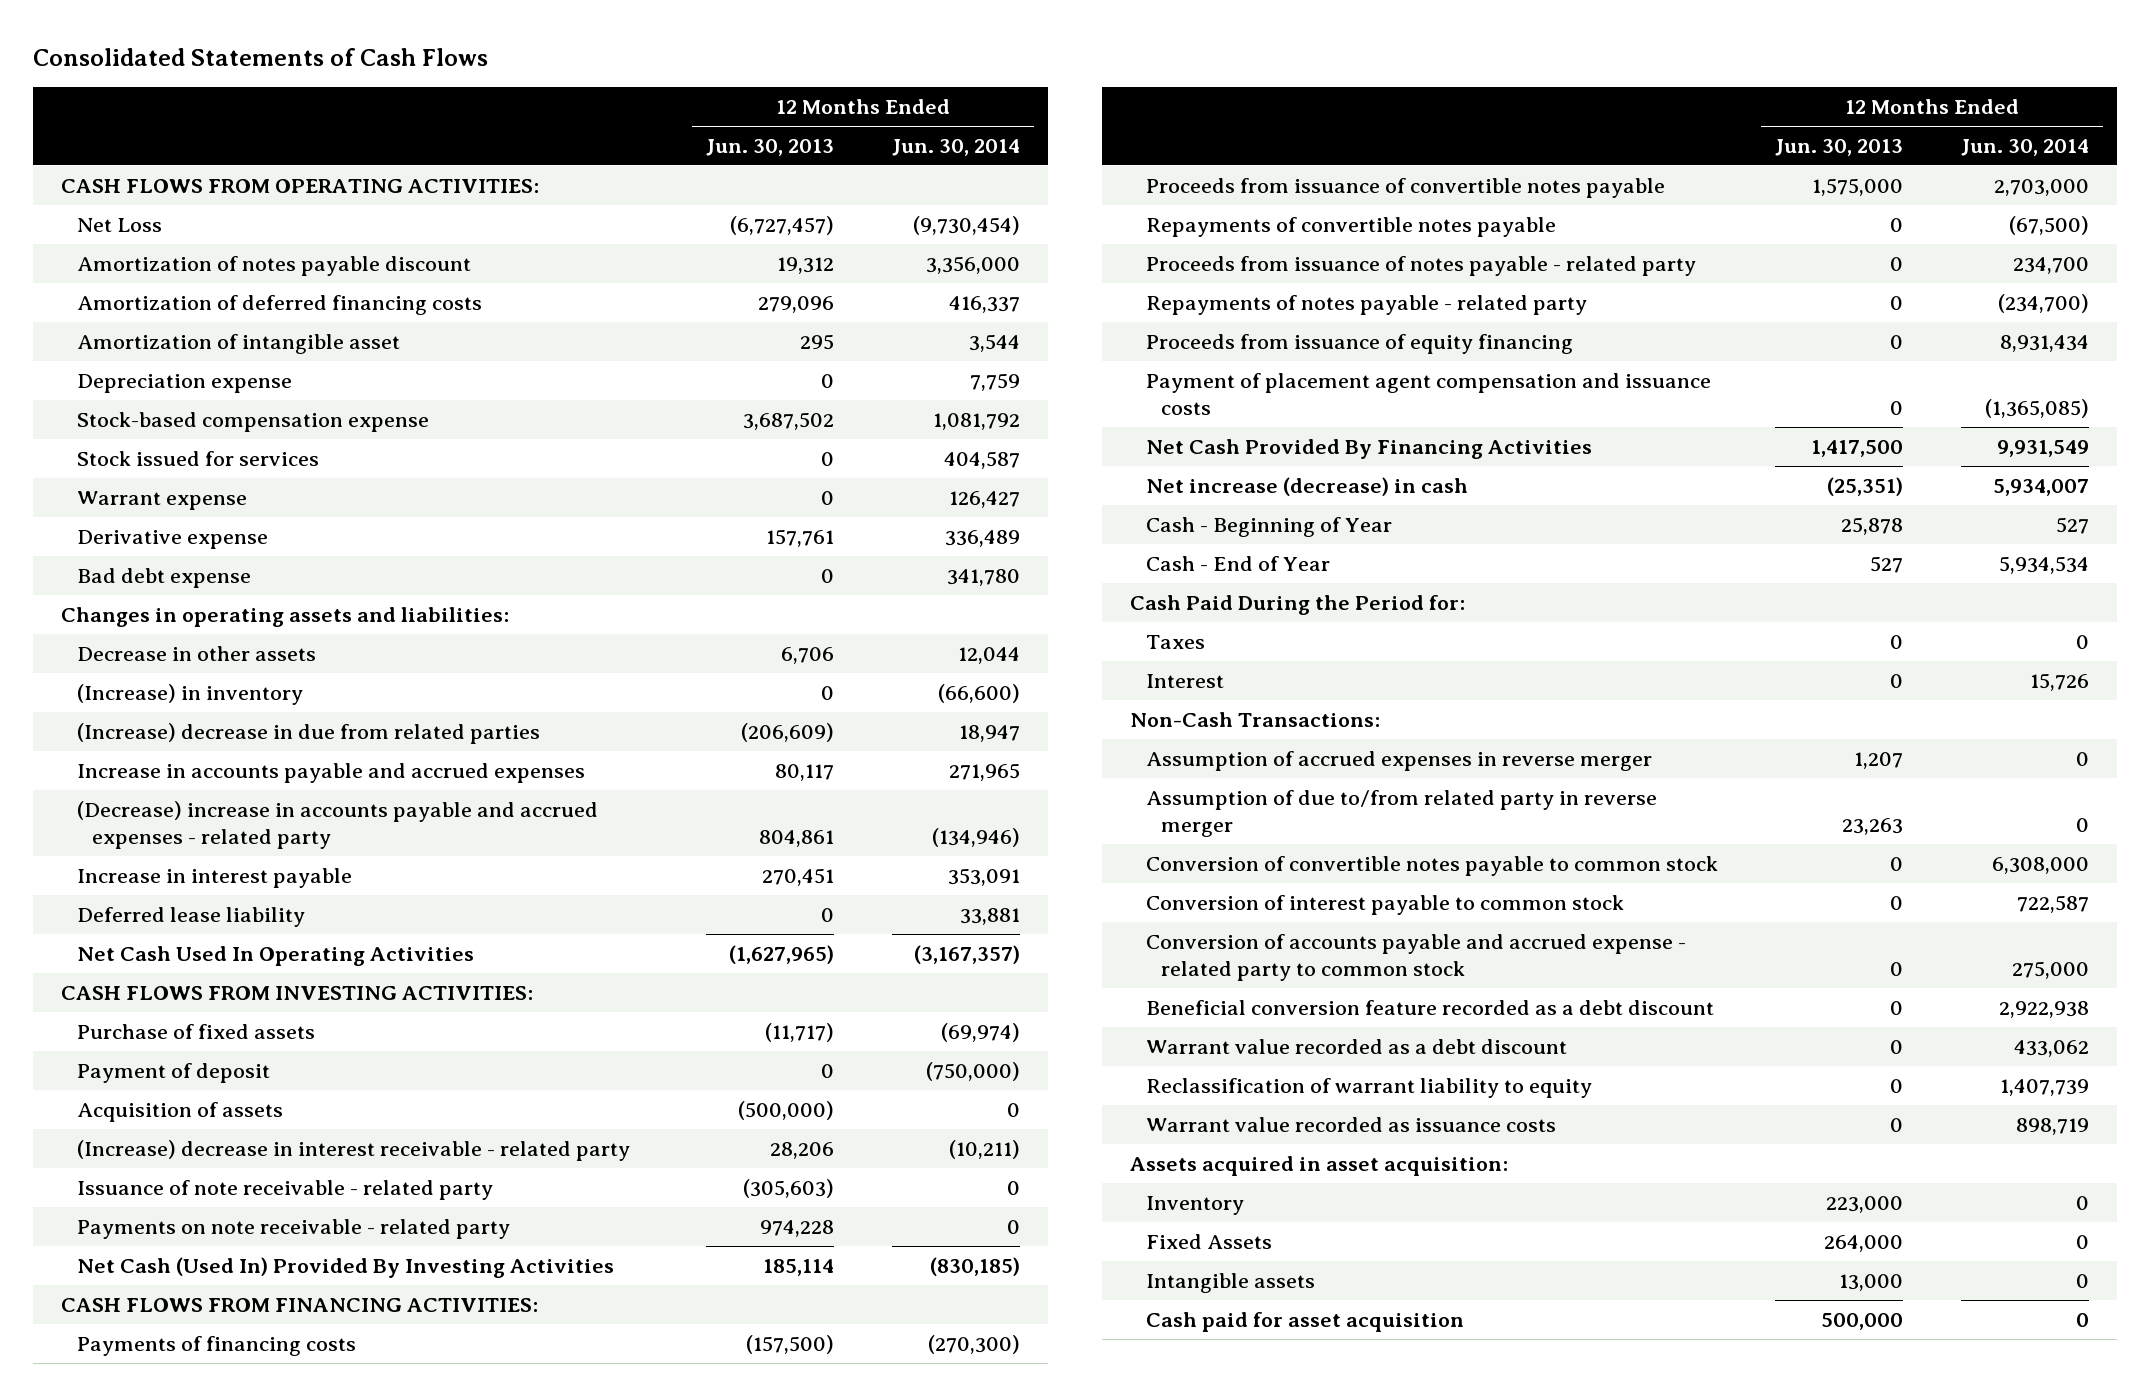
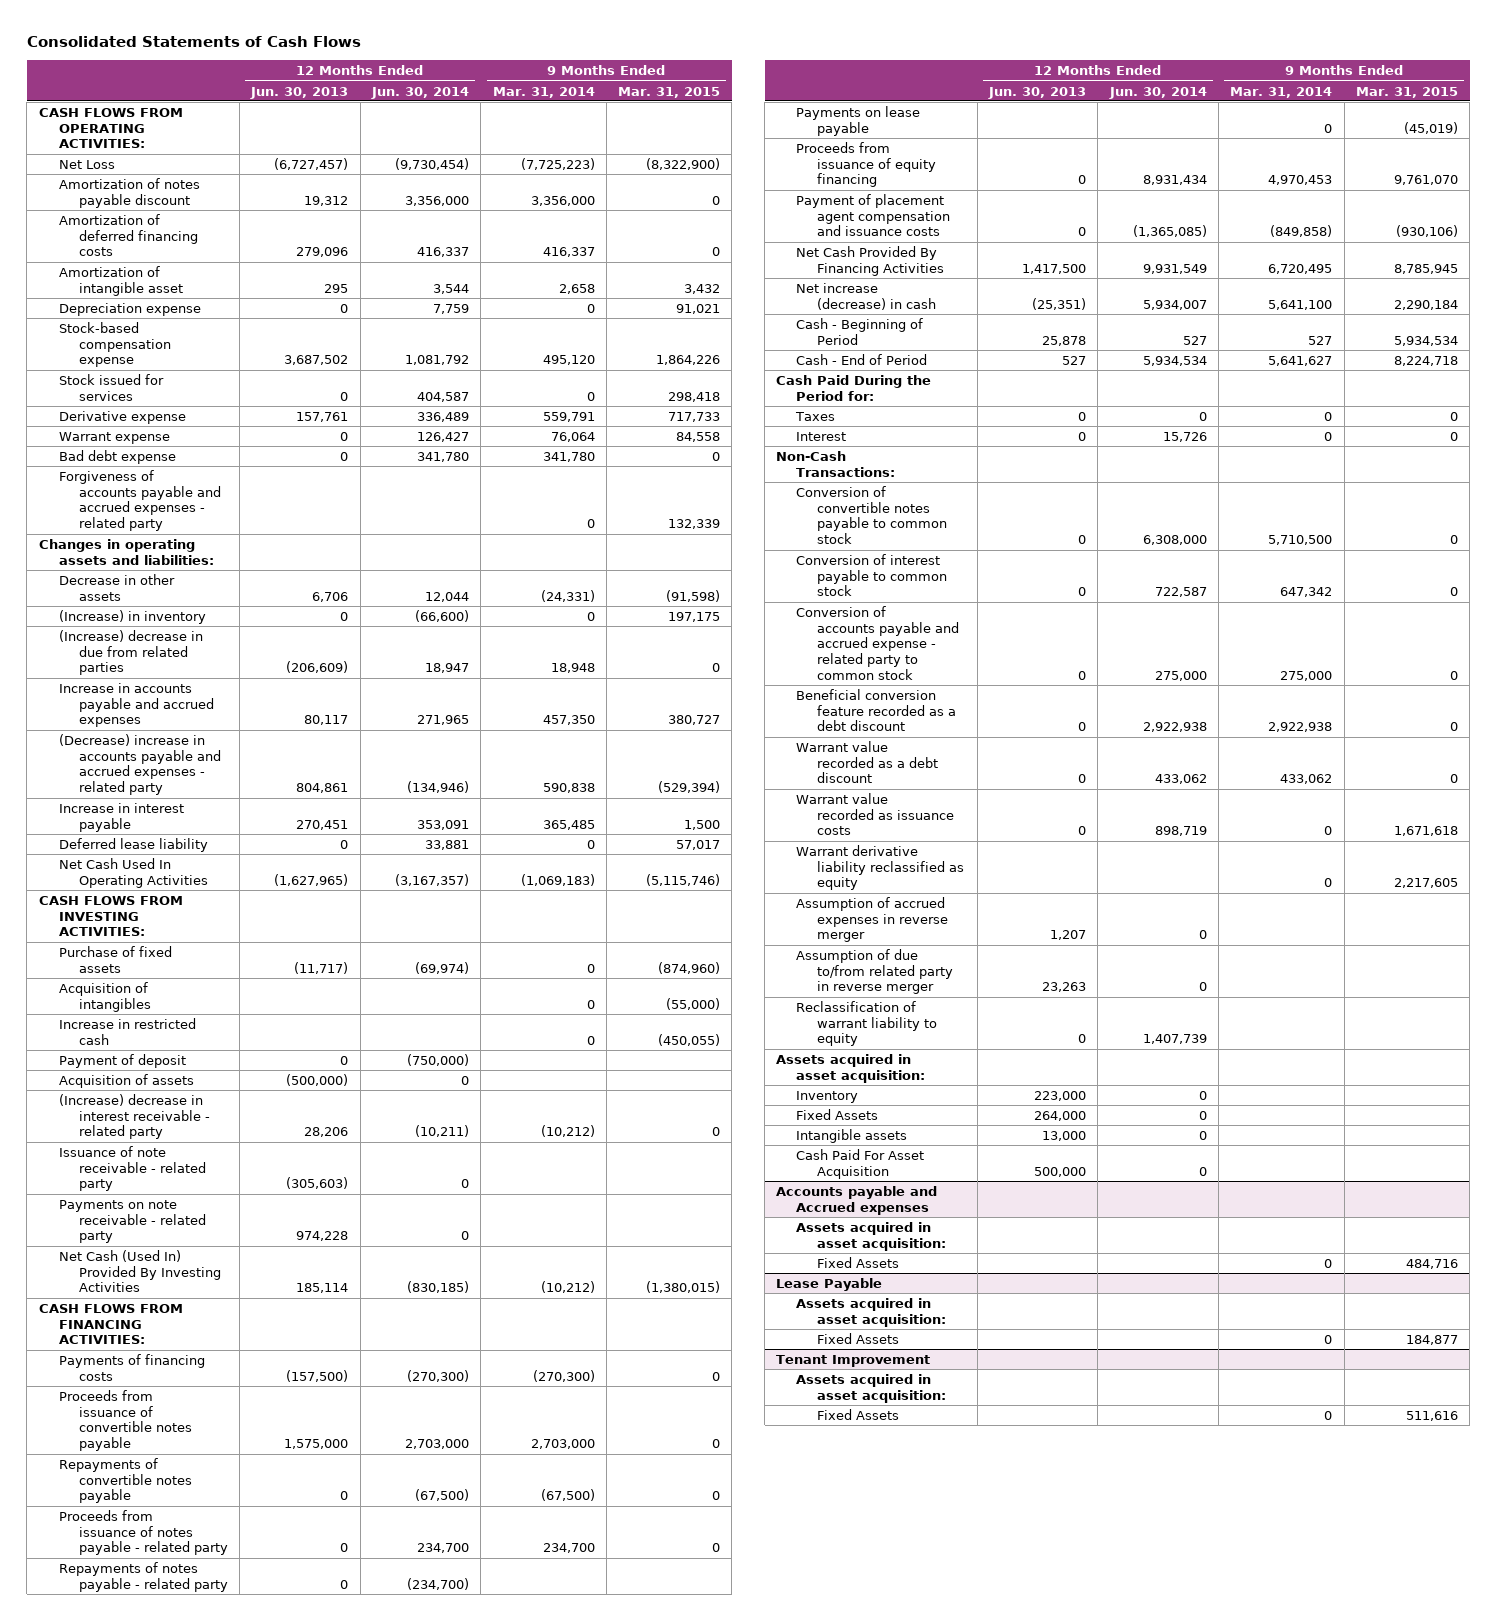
- | 12 Months Ended Jun. 30, 2013 | 12 Months Ended Jun. 30, 2014
+ | 12 Months Ended Jun. 30, 2013 | 12 Months Ended Jun. 30, 2014 | 9 Months Ended Mar. 31, 2014 | 9 Months Ended Mar. 31, 2015
moved down: Warrant expense | 0 | 126,427 | 76,064 | 84,558
+ Forgiveness of accounts payable and accrued expenses - related party | | | 0 | 132,339
+ Acquisition of intangibles | | | 0 | (55,000)
+ Increase in restricted cash | | | 0 | (450,055)
+ Payments on lease payable | | | 0 | (45,019)
- Cash - Beginning of Year | 25,878 | 527
- Cash - End of Year | 527 | 5,934,534
+ Cash - Beginning of Period | 25,878 | 527 | 527 | 5,934,534
+ Cash - End of Period | 527 | 5,934,534 | 5,641,627 | 8,224,718
+ Warrant derivative liability reclassified as equity | | | 0 | 2,217,605
moved down: Assumption of accrued expenses in reverse merger | 1,207 | 0 | |
moved down: Assumption of due to/from related party in reverse merger | 23,263 | 0 | |
moved down: Reclassification of warrant liability to equity | 0 | 1,407,739 | |
- Cash paid for asset acquisition | 500,000 | 0
+ Cash Paid For Asset Acquisition | 500,000 | 0 | |
+ Accounts payable and Accrued expenses
+ Assets acquired in asset acquisition:
+ Fixed Assets | | | 0 | 484,716
+ Lease Payable
+ Assets acquired in asset acquisition:
+ Fixed Assets | | | 0 | 184,877
+ Tenant Improvement
+ Assets acquired in asset acquisition:
+ Fixed Assets | | | 0 | 511,616

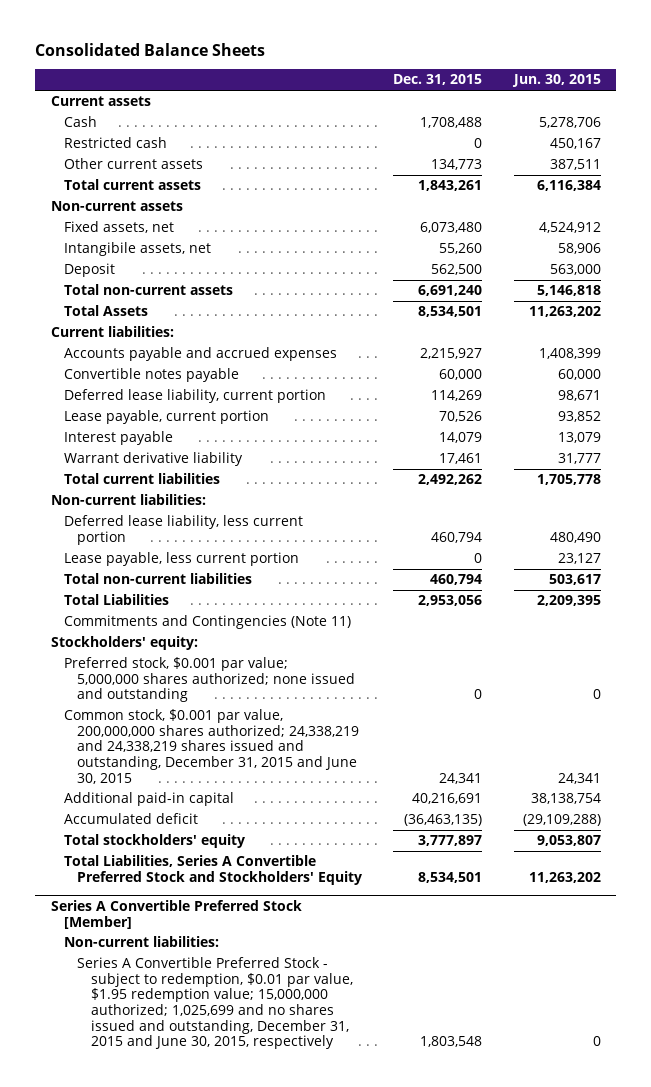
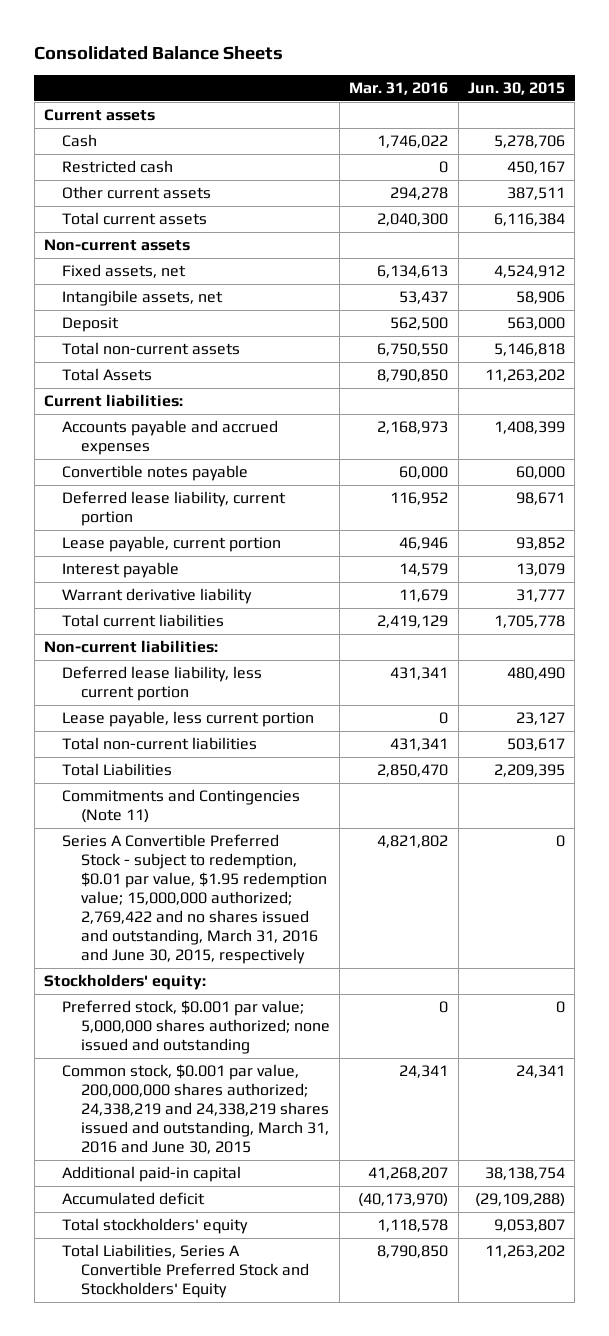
- | Dec. 31, 2015 | Jun. 30, 2015
+ | Mar. 31, 2016 | Jun. 30, 2015
+ Series A Convertible Preferred Stock - subject to redemption, $0.01 par value, $1.95 redemption value; 15,000,000 authorized; 2,769,422 and no shares issued and outstanding, March 31, 2016 and June 30, 2015, respectively | 4,821,802 | 0
- Common stock, $0.001 par value, 200,000,000 shares authorized; 24,338,219 and 24,338,219 shares issued and outstanding, December 31, 2015 and June 30, 2015 | 24,341 | 24,341
+ Common stock, $0.001 par value, 200,000,000 shares authorized; 24,338,219 and 24,338,219 shares issued and outstanding, March 31, 2016 and June 30, 2015 | 24,341 | 24,341
- Series A Convertible Preferred Stock [Member]
- Non-current liabilities:
- Series A Convertible Preferred Stock - subject to redemption, $0.01 par value, $1.95 redemption value; 15,000,000 authorized; 1,025,699 and no shares issued and outstanding, December 31, 2015 and June 30, 2015, respectively | 1,803,548 | 0

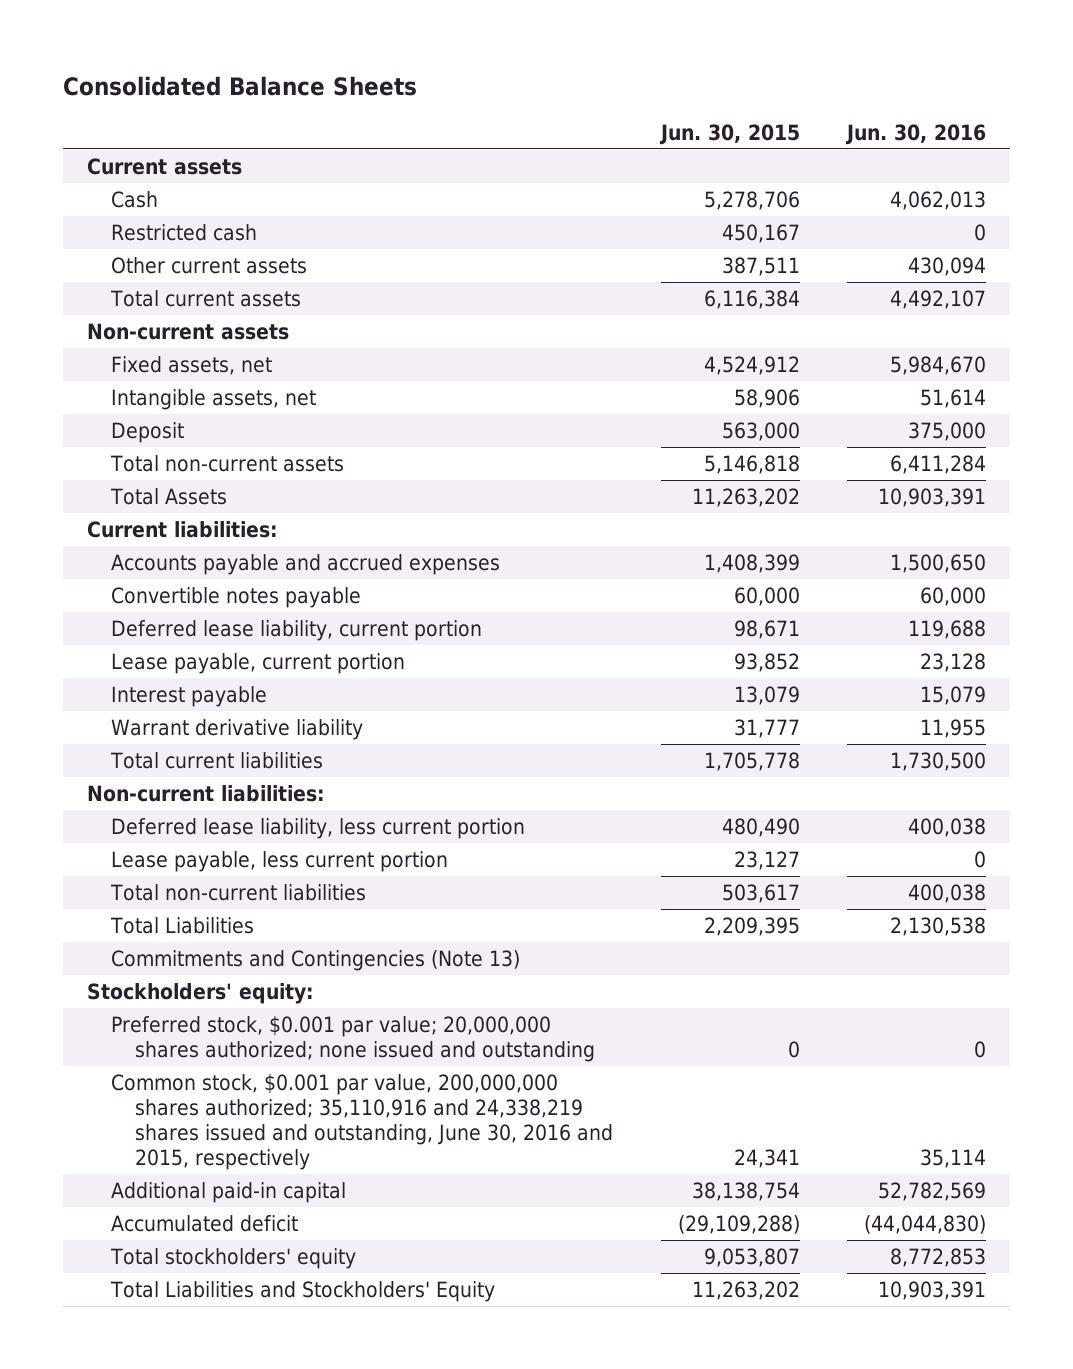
- | Mar. 31, 2016 | Jun. 30, 2015
+ | Jun. 30, 2015 | Jun. 30, 2016
- Intangibile assets, net | 53,437 | 58,906
+ Intangible assets, net | 58,906 | 51,614
- Commitments and Contingencies (Note 11)
- Series A Convertible Preferred Stock - subject to redemption, $0.01 par value, $1.95 redemption value; 15,000,000 authorized; 2,769,422 and no shares issued and outstanding, March 31, 2016 and June 30, 2015, respectively | 4,821,802 | 0
+ Commitments and Contingencies (Note 13)
- Preferred stock, $0.001 par value; 5,000,000 shares authorized; none issued and outstanding | 0 | 0
- Common stock, $0.001 par value, 200,000,000 shares authorized; 24,338,219 and 24,338,219 shares issued and outstanding, March 31, 2016 and June 30, 2015 | 24,341 | 24,341
+ Preferred stock, $0.001 par value; 20,000,000 shares authorized; none issued and outstanding | 0 | 0
+ Common stock, $0.001 par value, 200,000,000 shares authorized; 35,110,916 and 24,338,219 shares issued and outstanding, June 30, 2016 and 2015, respectively | 24,341 | 35,114
- Total Liabilities, Series A Convertible Preferred Stock and Stockholders' Equity | 8,790,850 | 11,263,202
+ Total Liabilities and Stockholders' Equity | 11,263,202 | 10,903,391

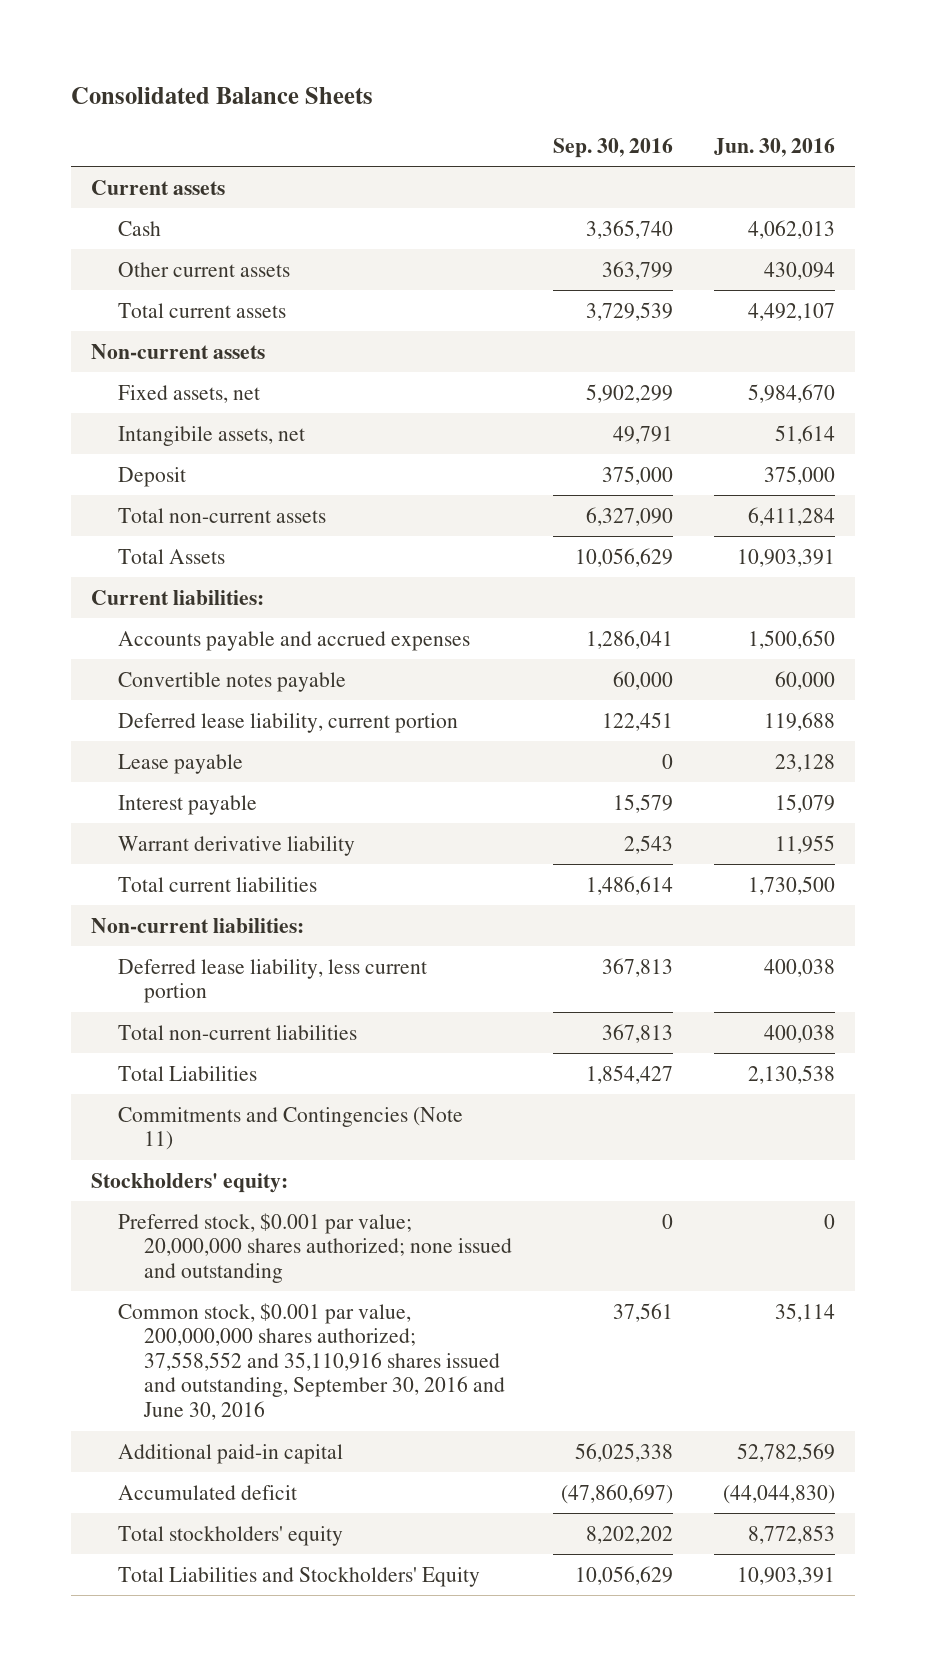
- | Jun. 30, 2015 | Jun. 30, 2016
+ | Sep. 30, 2016 | Jun. 30, 2016
- Restricted cash | 450,167 | 0
- Intangible assets, net | 58,906 | 51,614
+ Intangibile assets, net | 49,791 | 51,614
- Lease payable, current portion | 93,852 | 23,128
+ Lease payable | 0 | 23,128
- Lease payable, less current portion | 23,127 | 0
- Commitments and Contingencies (Note 13)
+ Commitments and Contingencies (Note 11)
- Common stock, $0.001 par value, 200,000,000 shares authorized; 35,110,916 and 24,338,219 shares issued and outstanding, June 30, 2016 and 2015, respectively | 24,341 | 35,114
+ Common stock, $0.001 par value, 200,000,000 shares authorized; 37,558,552 and 35,110,916 shares issued and outstanding, September 30, 2016 and June 30, 2016 | 37,561 | 35,114

